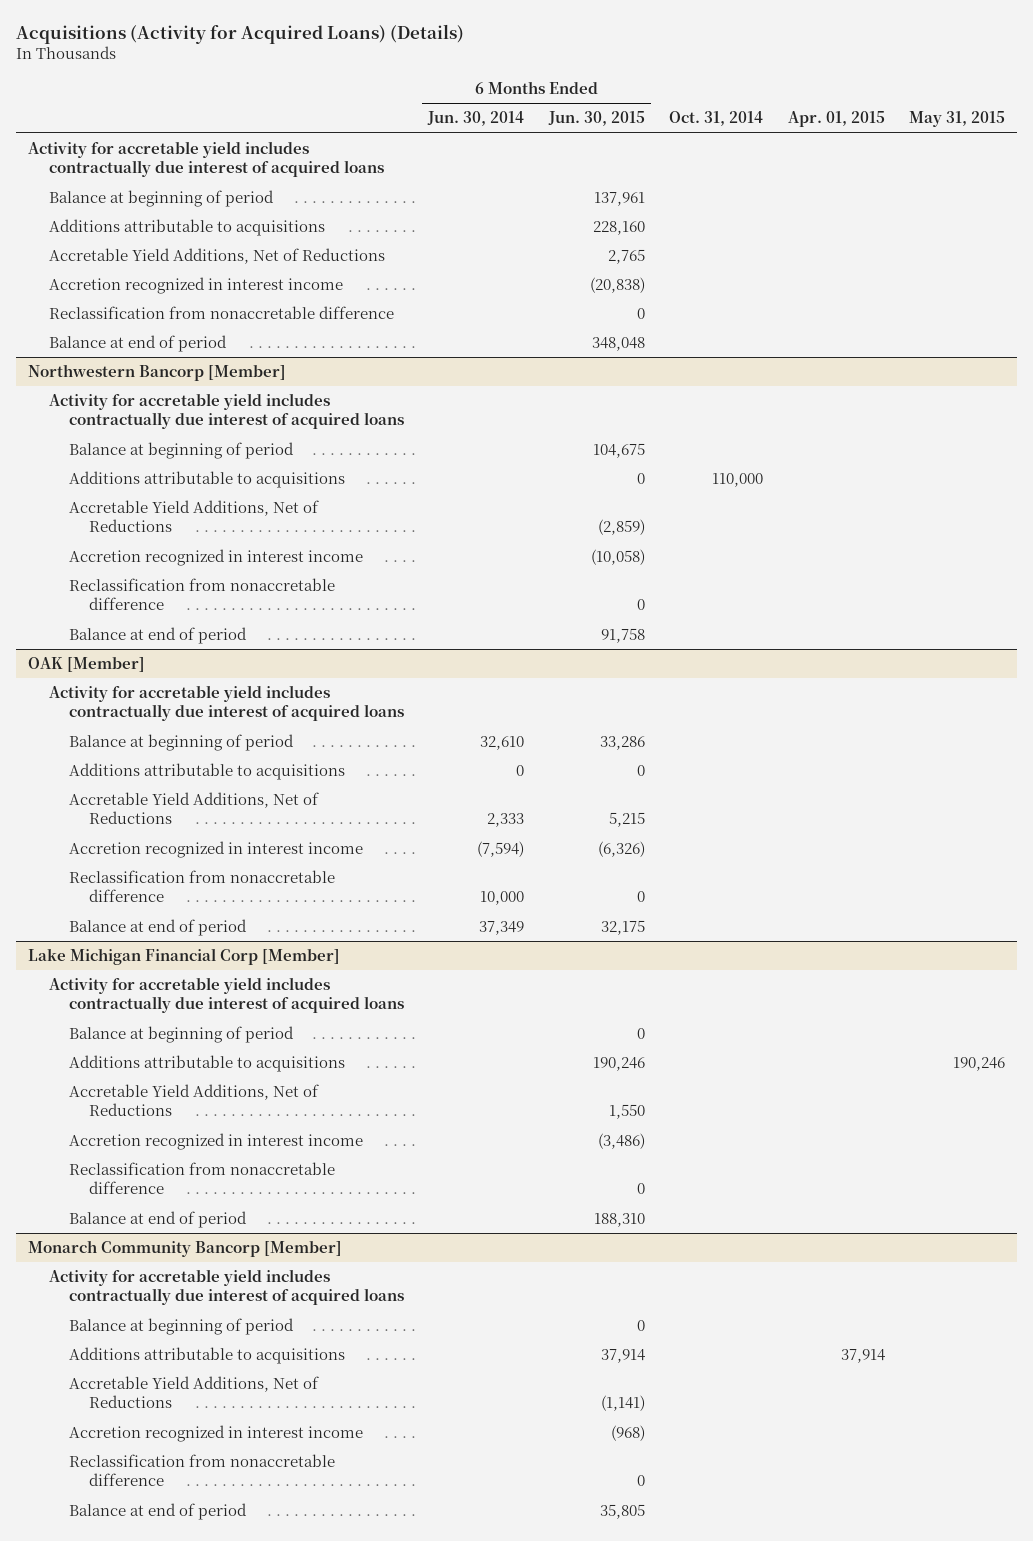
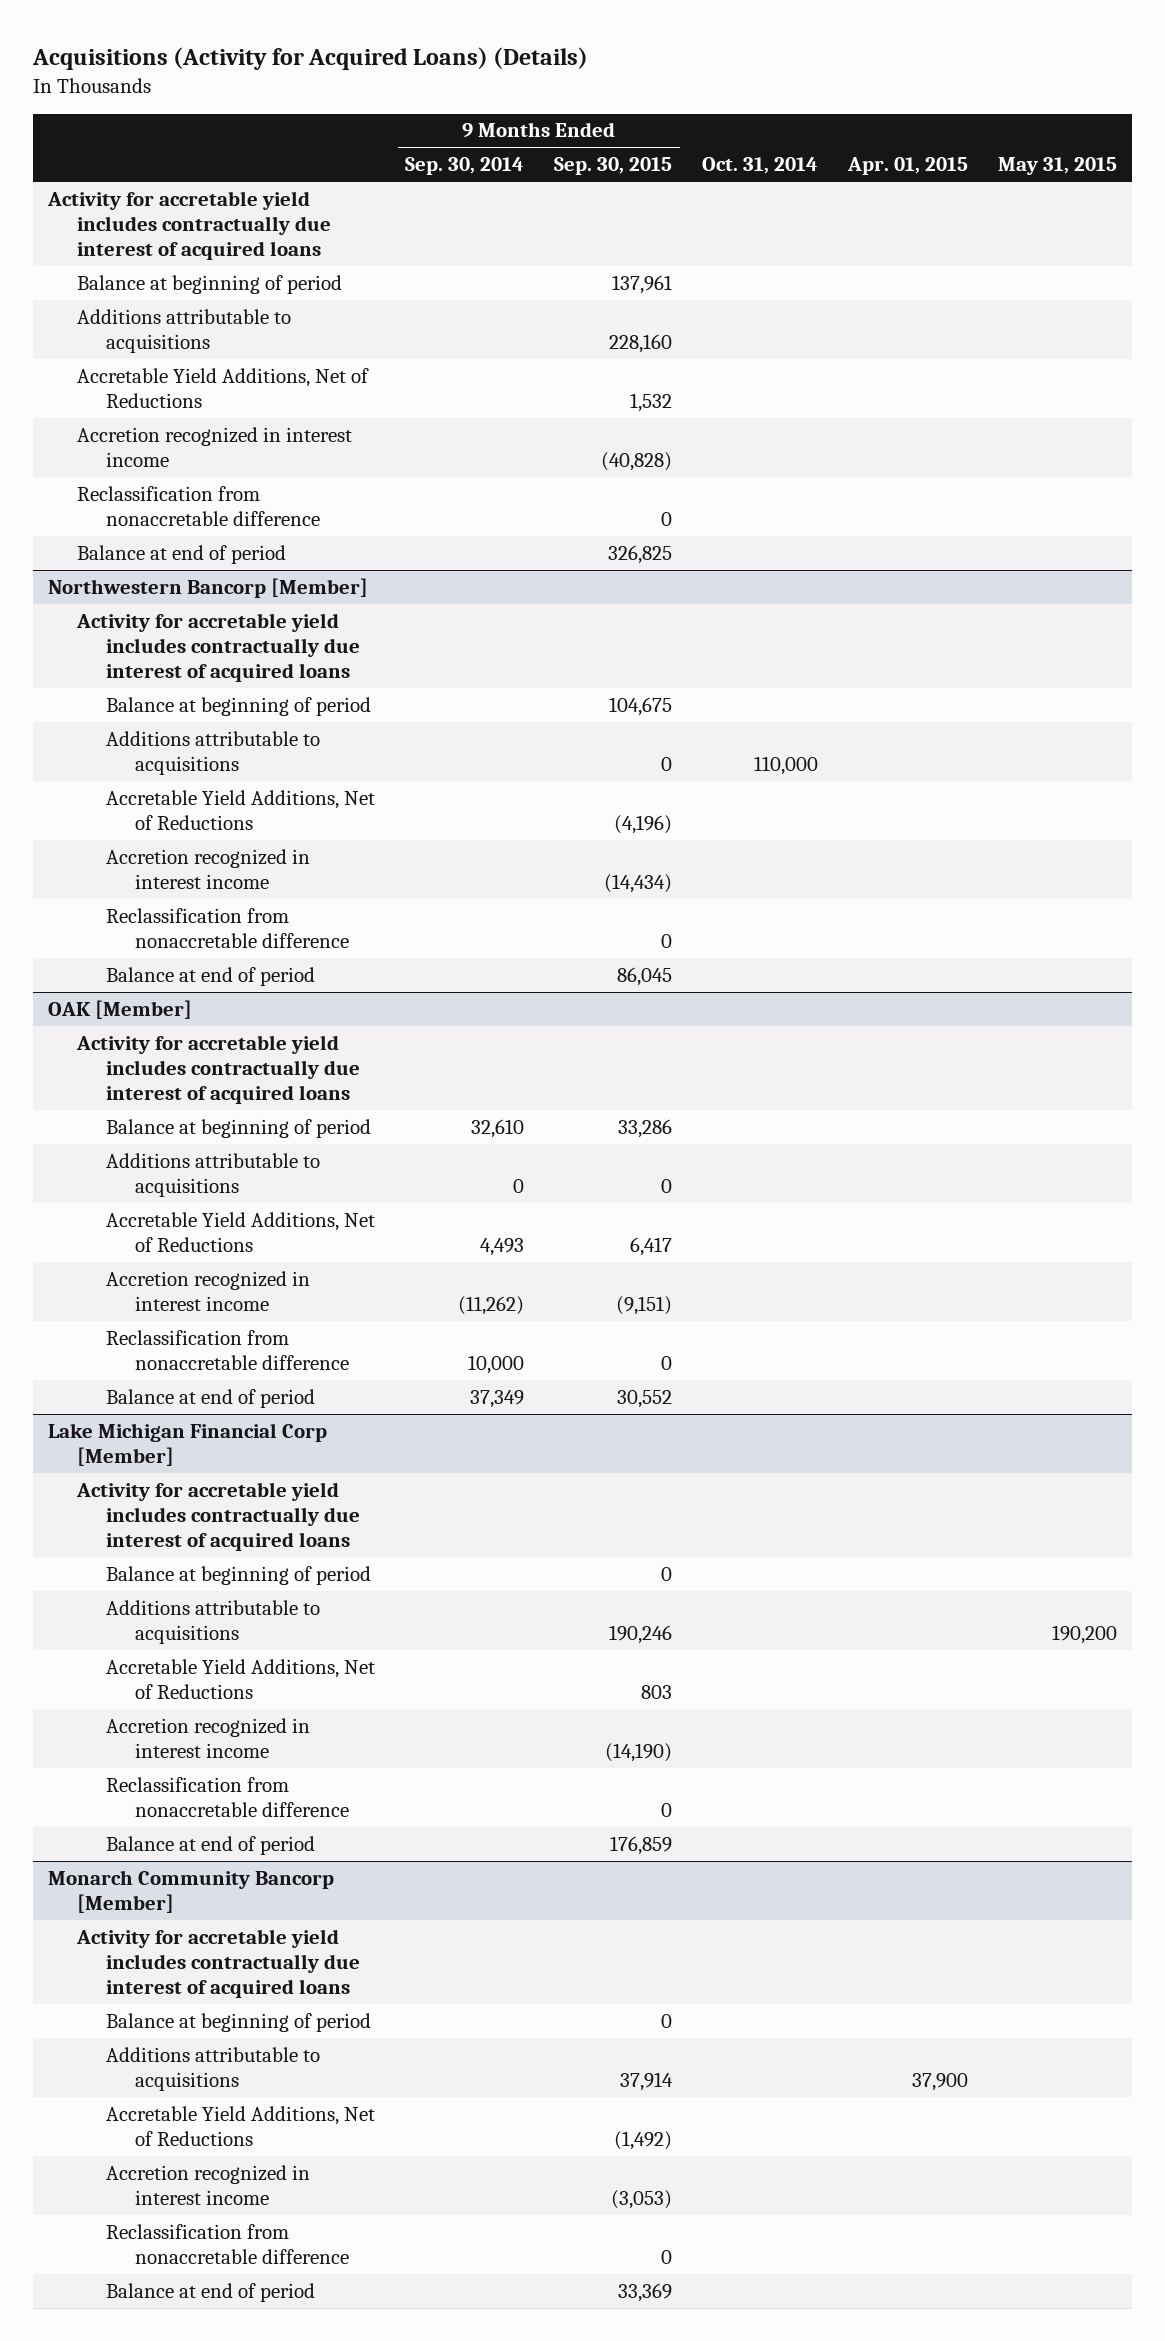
- | 6 Months Ended Jun. 30, 2014 | 6 Months Ended Jun. 30, 2015 | Oct. 31, 2014 | Apr. 01, 2015 | May 31, 2015
+ | 9 Months Ended Sep. 30, 2014 | 9 Months Ended Sep. 30, 2015 | Oct. 31, 2014 | Apr. 01, 2015 | May 31, 2015
@ Lake Michigan Financial Corp [Member]
- Additions attributable to acquisitions | | 190,246 | | | 190,246
+ Additions attributable to acquisitions | | 190,246 | | | 190,200
@ Monarch Community Bancorp [Member]
- Additions attributable to acquisitions | | 37,914 | | 37,914 |
+ Additions attributable to acquisitions | | 37,914 | | 37,900 |

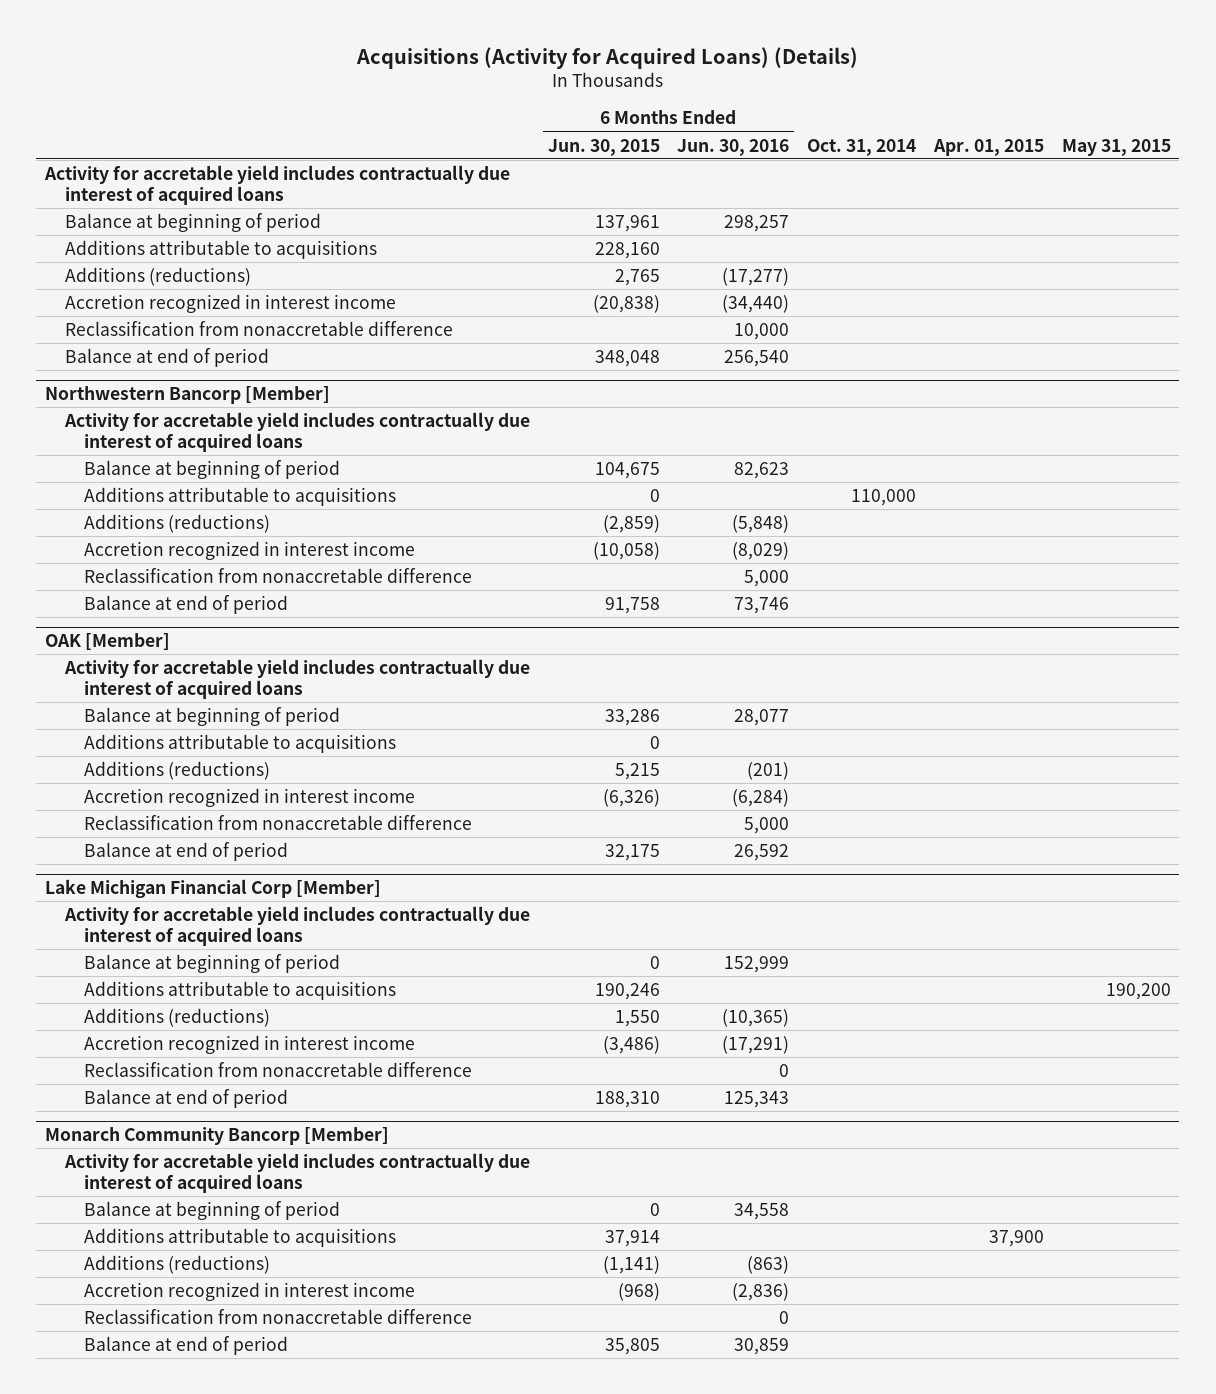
- | 9 Months Ended Sep. 30, 2014 | 9 Months Ended Sep. 30, 2015 | Oct. 31, 2014 | Apr. 01, 2015 | May 31, 2015
+ | 6 Months Ended Jun. 30, 2015 | 6 Months Ended Jun. 30, 2016 | Oct. 31, 2014 | Apr. 01, 2015 | May 31, 2015
- Accretable Yield Additions, Net of Reductions | | 1,532 | | |
+ Additions (reductions) | 2,765 | (17,277) | | |
@ Northwestern Bancorp [Member]
- Accretable Yield Additions, Net of Reductions | | (4,196) | | |
+ Additions (reductions) | (2,859) | (5,848) | | |
@ OAK [Member]
- Accretable Yield Additions, Net of Reductions | 4,493 | 6,417 | | |
+ Additions (reductions) | 5,215 | (201) | | |
@ Lake Michigan Financial Corp [Member]
- Accretable Yield Additions, Net of Reductions | | 803 | | |
+ Additions (reductions) | 1,550 | (10,365) | | |
@ Monarch Community Bancorp [Member]
- Accretable Yield Additions, Net of Reductions | | (1,492) | | |
+ Additions (reductions) | (1,141) | (863) | | |

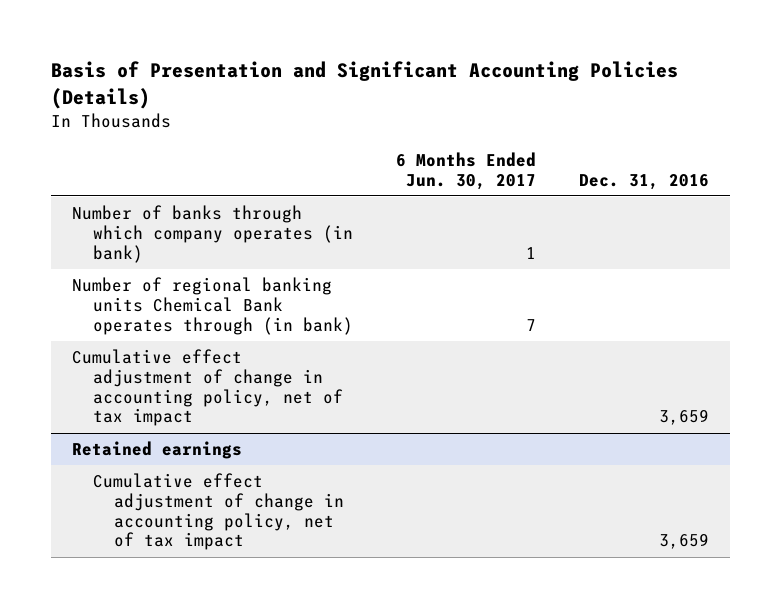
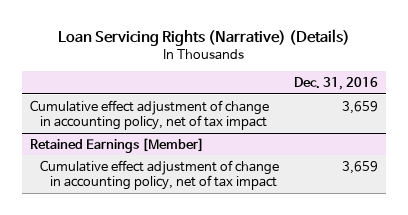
- Basis of Presentation and Significant Accounting Policies (Details)
+ Loan Servicing Rights (Narrative) (Details)
- | 6 Months Ended Jun. 30, 2017 | Dec. 31, 2016
+ | Dec. 31, 2016
- Number of banks through which company operates (in bank) | 1 |
- Number of regional banking units Chemical Bank operates through (in bank) | 7 |
- Retained earnings
+ Retained Earnings [Member]

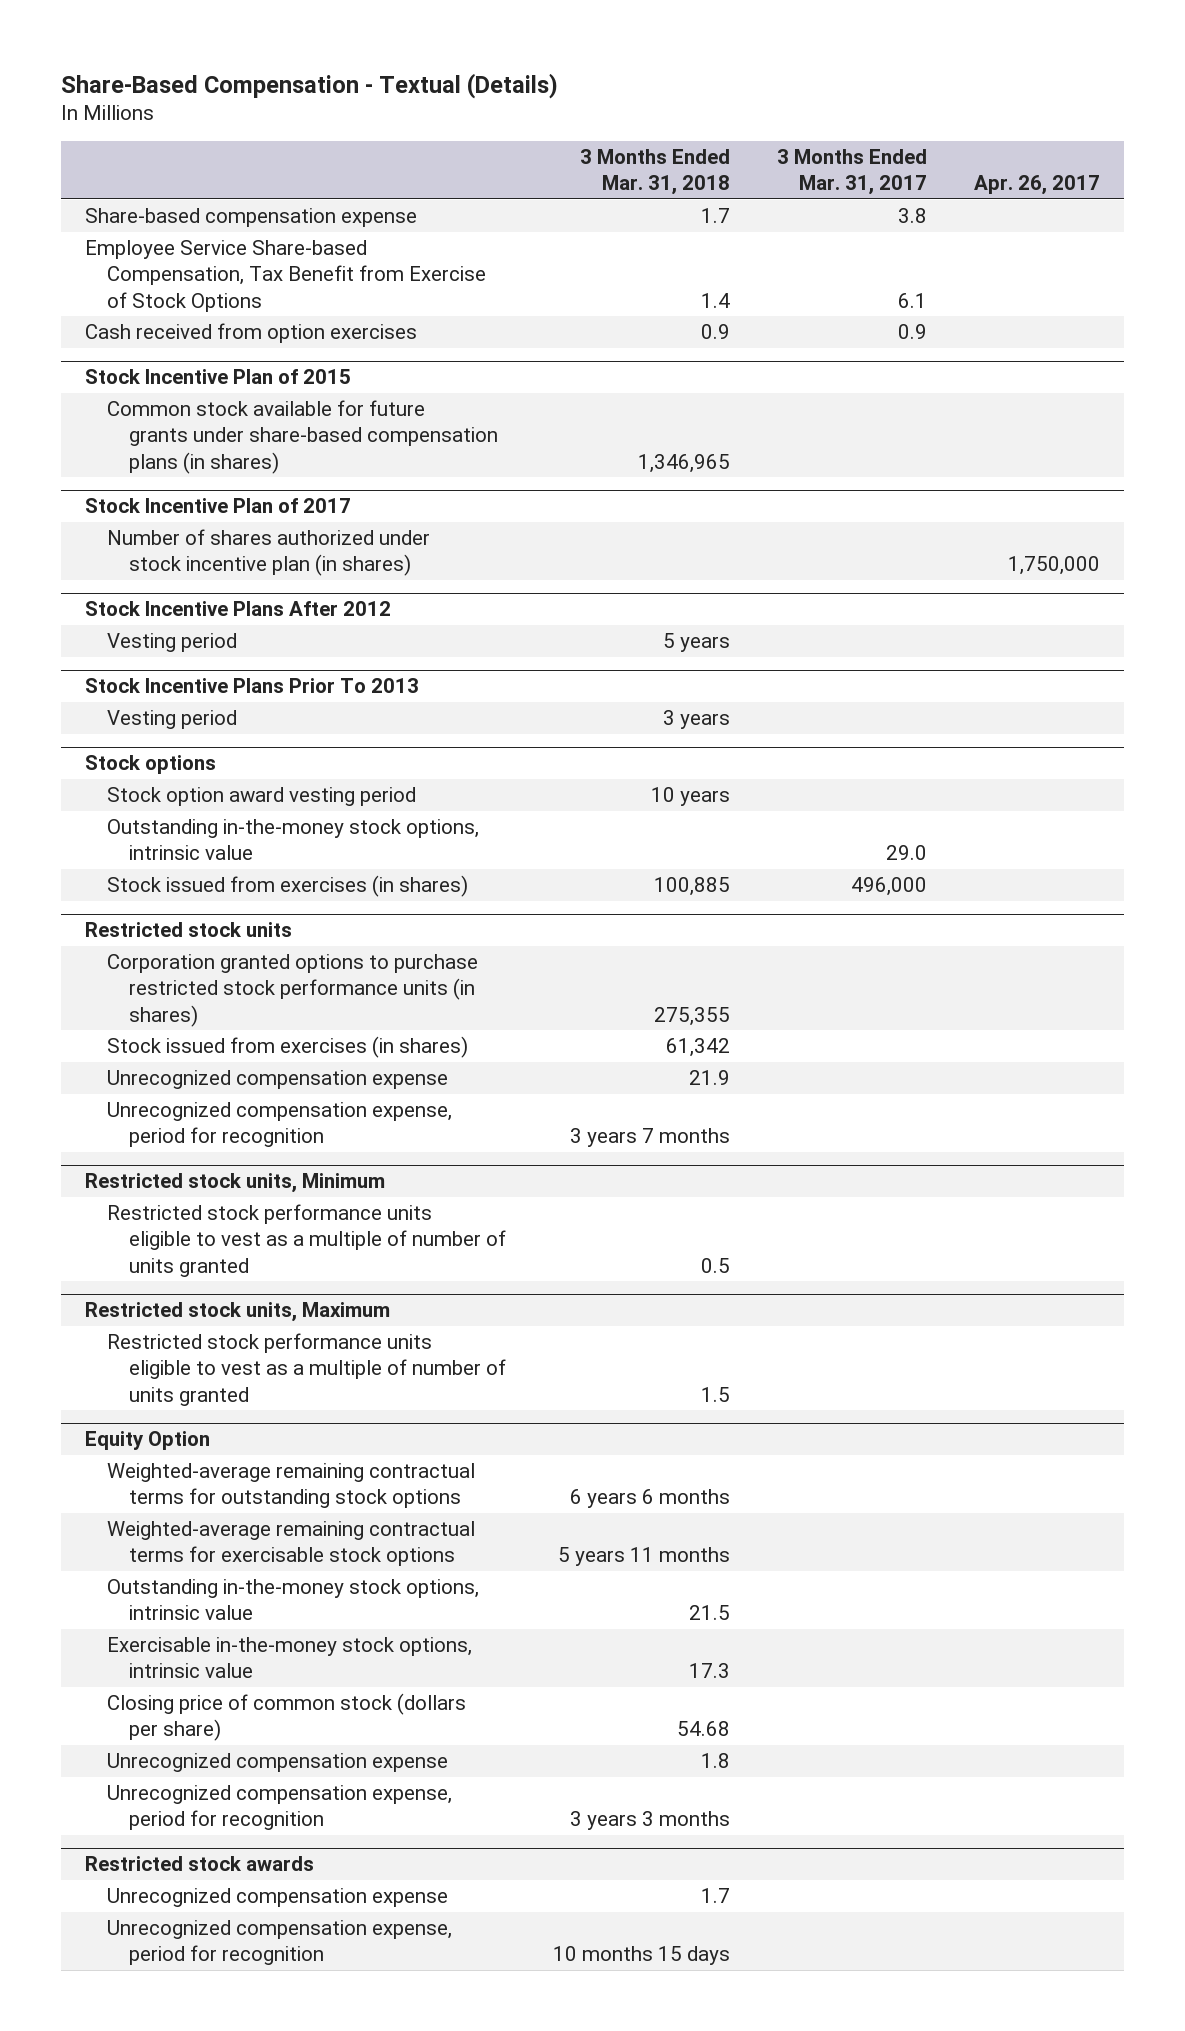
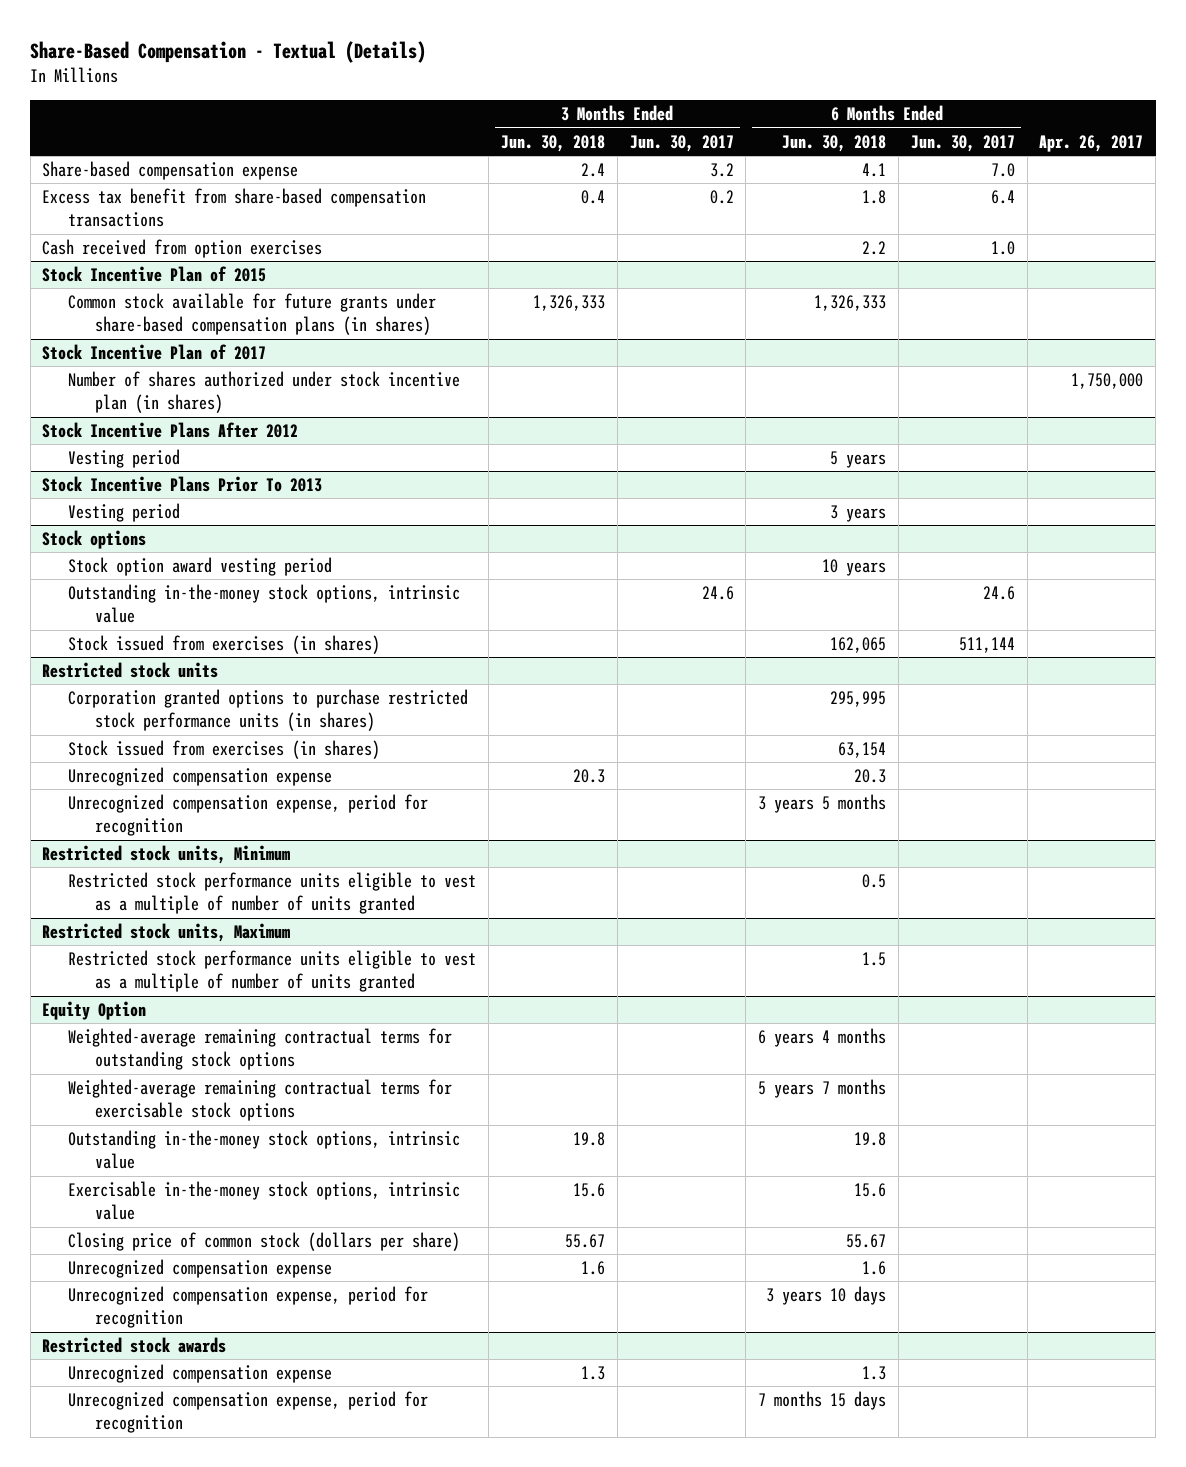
- | 3 Months Ended Mar. 31, 2018 | 3 Months Ended Mar. 31, 2017 | Apr. 26, 2017
+ | 3 Months Ended Jun. 30, 2018 | 3 Months Ended Jun. 30, 2017 | 6 Months Ended Jun. 30, 2018 | 6 Months Ended Jun. 30, 2017 | Apr. 26, 2017
- Employee Service Share-based Compensation, Tax Benefit from Exercise of Stock Options | 1.4 | 6.1 |
+ Excess tax benefit from share-based compensation transactions | 0.4 | 0.2 | 1.8 | 6.4 |

